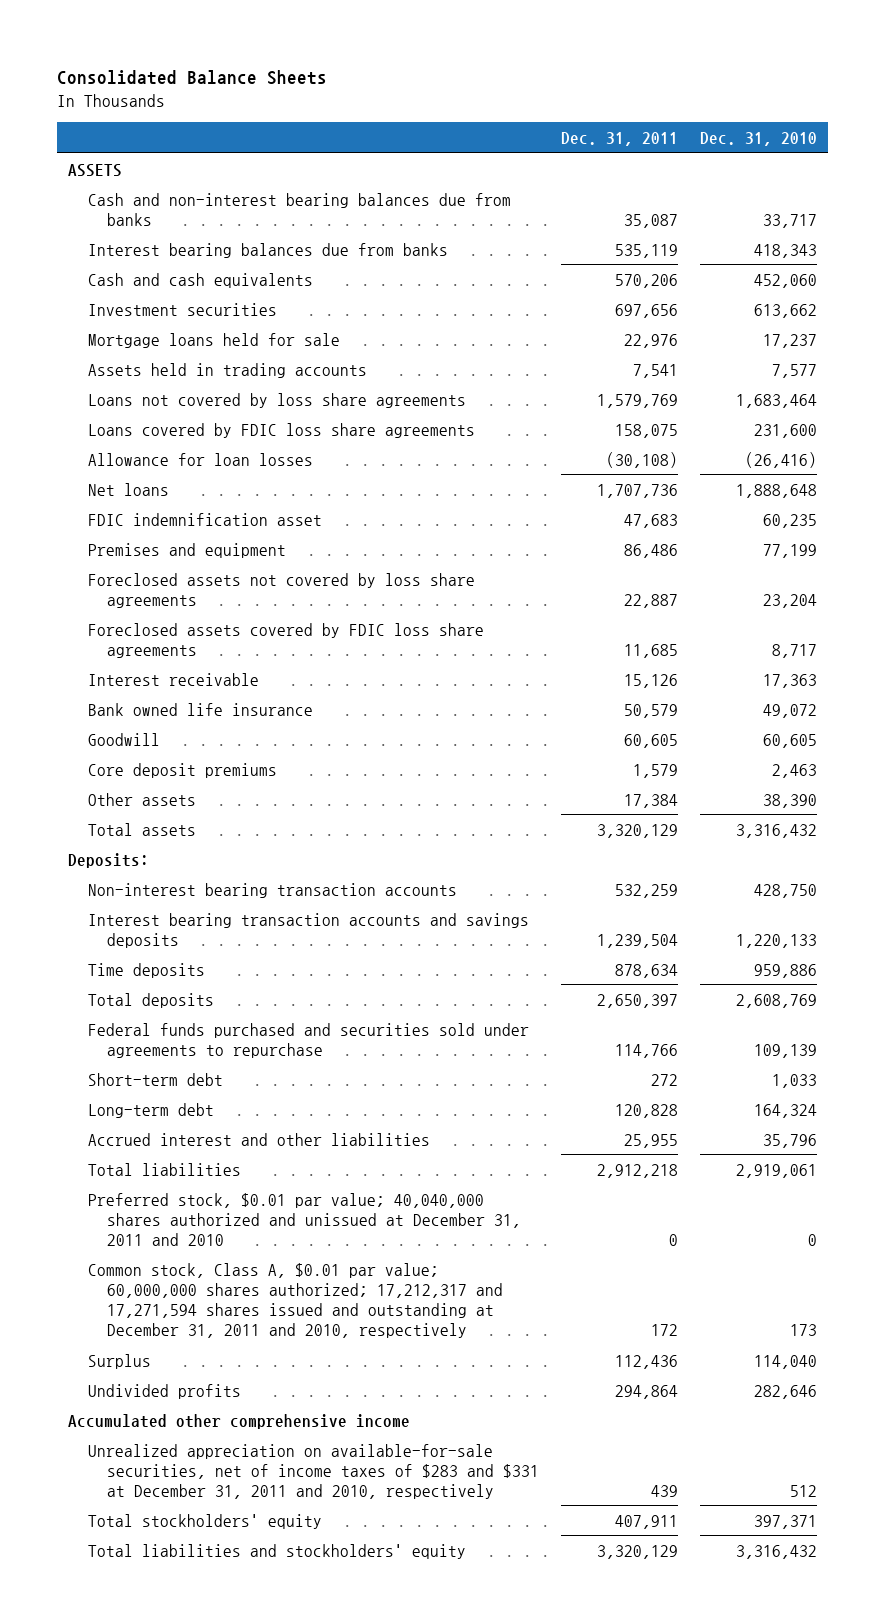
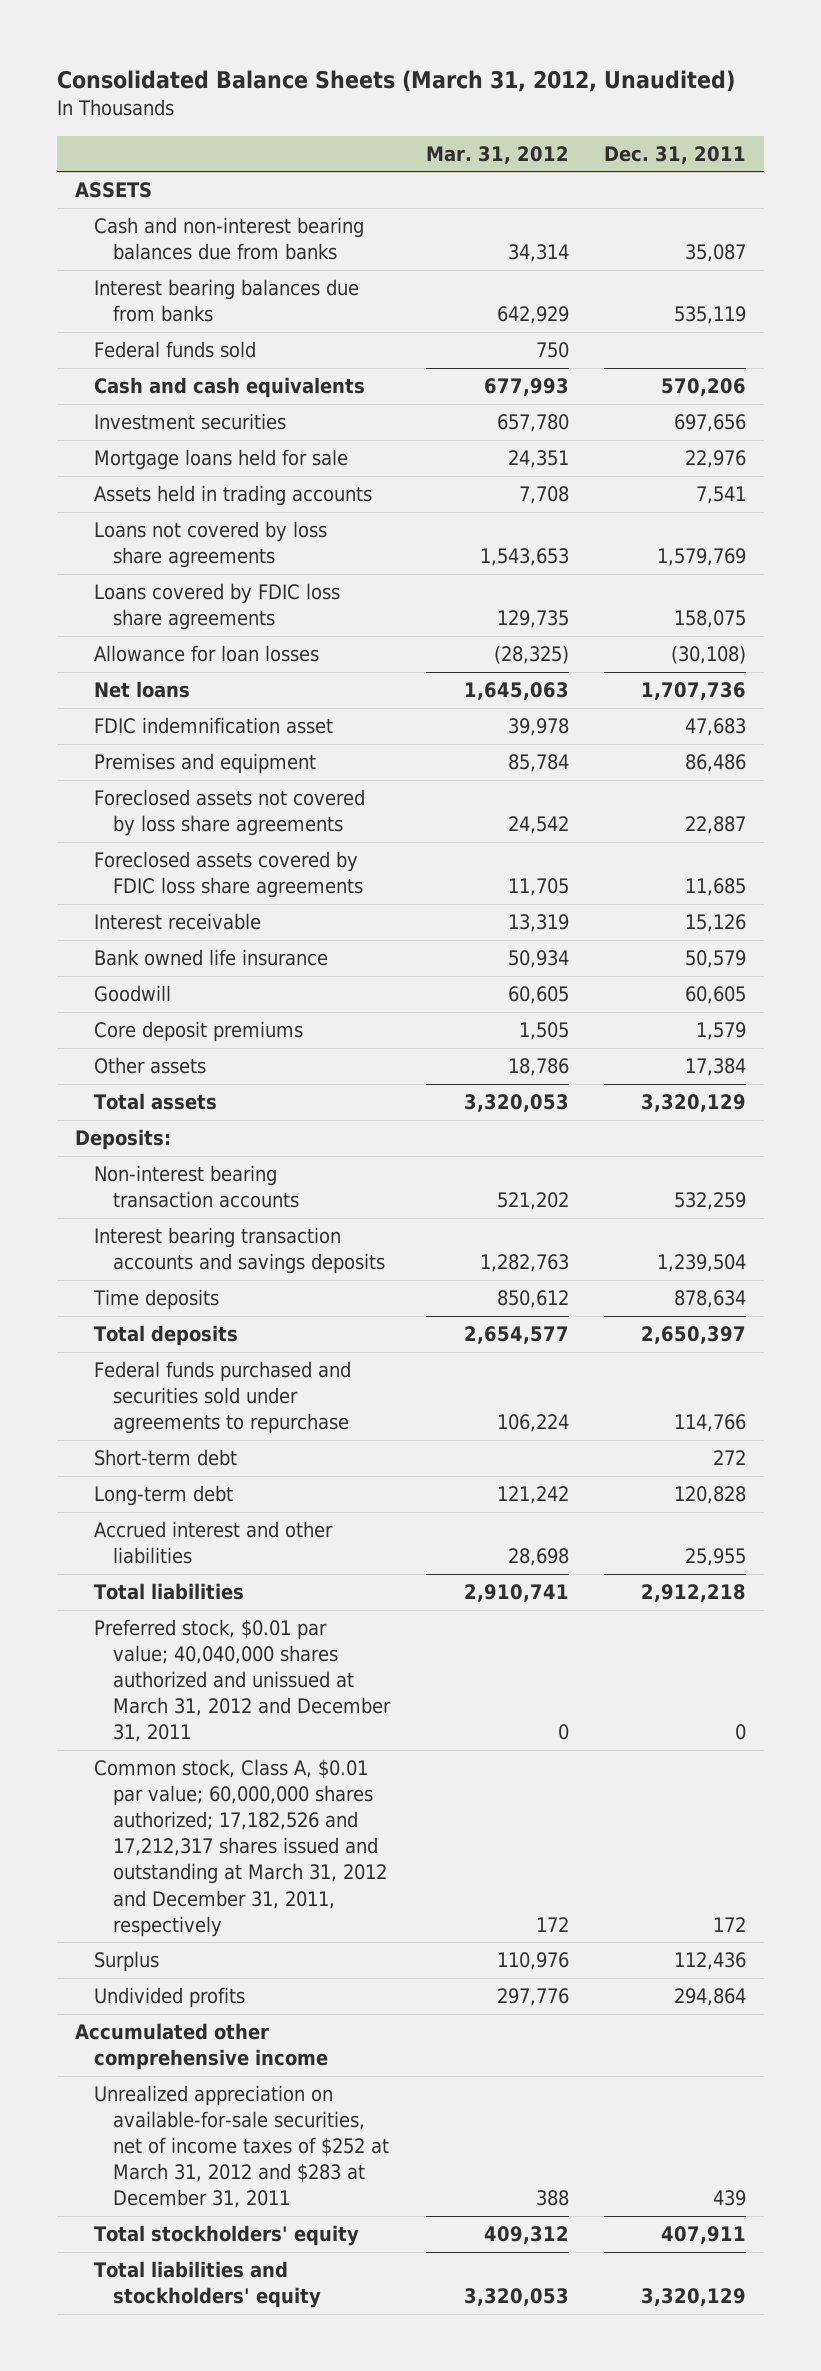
- Consolidated Balance Sheets
+ Consolidated Balance Sheets (March 31, 2012, Unaudited)
- | Dec. 31, 2011 | Dec. 31, 2010
+ | Mar. 31, 2012 | Dec. 31, 2011
+ Federal funds sold | 750 |
- Preferred stock, $0.01 par value; 40,040,000 shares authorized and unissued at December 31, 2011 and 2010 | 0 | 0
- Common stock, Class A, $0.01 par value; 60,000,000 shares authorized; 17,212,317 and 17,271,594 shares issued and outstanding at December 31, 2011 and 2010, respectively | 172 | 173
+ Preferred stock, $0.01 par value; 40,040,000 shares authorized and unissued at March 31, 2012 and December 31, 2011 | 0 | 0
+ Common stock, Class A, $0.01 par value; 60,000,000 shares authorized; 17,182,526 and 17,212,317 shares issued and outstanding at March 31, 2012 and December 31, 2011, respectively | 172 | 172
- Unrealized appreciation on available-for-sale securities, net of income taxes of $283 and $331 at December 31, 2011 and 2010, respectively | 439 | 512
+ Unrealized appreciation on available-for-sale securities, net of income taxes of $252 at March 31, 2012 and $283 at December 31, 2011 | 388 | 439

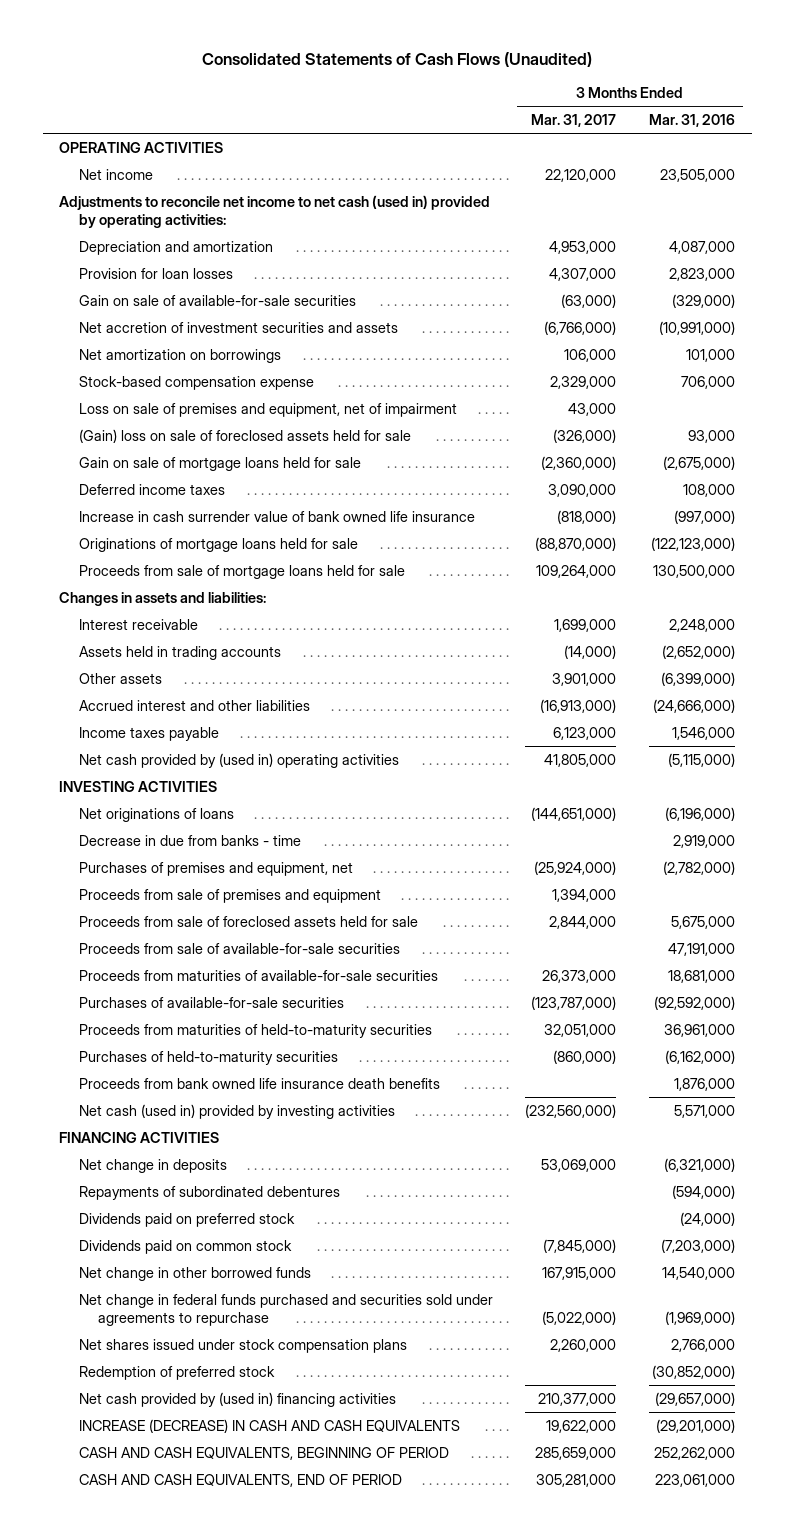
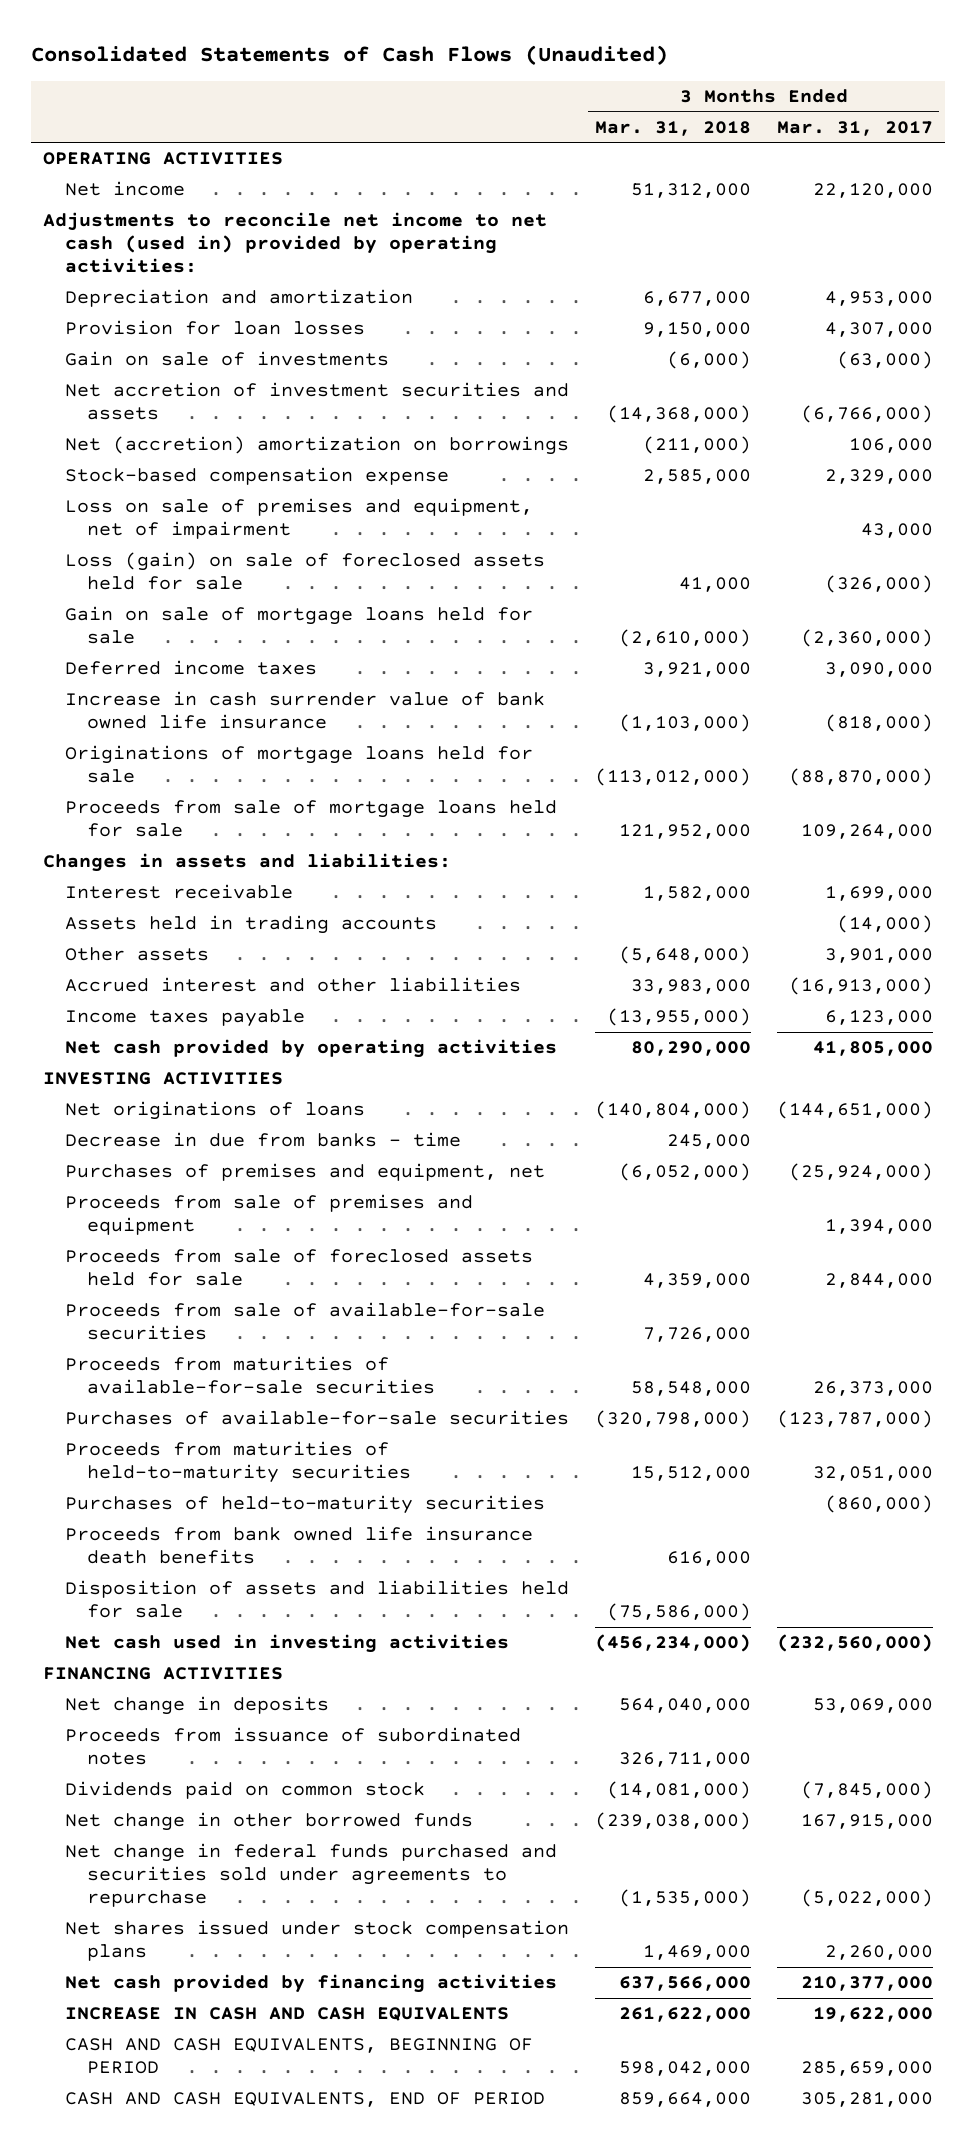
- | 3 Months Ended Mar. 31, 2017 | 3 Months Ended Mar. 31, 2016
+ | 3 Months Ended Mar. 31, 2018 | 3 Months Ended Mar. 31, 2017
- Gain on sale of available-for-sale securities | (63,000) | (329,000)
+ Gain on sale of investments | (6,000) | (63,000)
- Net amortization on borrowings | 106,000 | 101,000
+ Net (accretion) amortization on borrowings | (211,000) | 106,000
- (Gain) loss on sale of foreclosed assets held for sale | (326,000) | 93,000
+ Loss (gain) on sale of foreclosed assets held for sale | 41,000 | (326,000)
- Net cash provided by (used in) operating activities | 41,805,000 | (5,115,000)
+ Net cash provided by operating activities | 80,290,000 | 41,805,000
- Net cash (used in) provided by investing activities | (232,560,000) | 5,571,000
+ Disposition of assets and liabilities held for sale | (75,586,000) |
+ Net cash used in investing activities | (456,234,000) | (232,560,000)
- Repayments of subordinated debentures | | (594,000)
- Dividends paid on preferred stock | | (24,000)
+ Proceeds from issuance of subordinated notes | 326,711,000 |
- Redemption of preferred stock | | (30,852,000)
- Net cash provided by (used in) financing activities | 210,377,000 | (29,657,000)
- INCREASE (DECREASE) IN CASH AND CASH EQUIVALENTS | 19,622,000 | (29,201,000)
+ Net cash provided by financing activities | 637,566,000 | 210,377,000
+ INCREASE IN CASH AND CASH EQUIVALENTS | 261,622,000 | 19,622,000

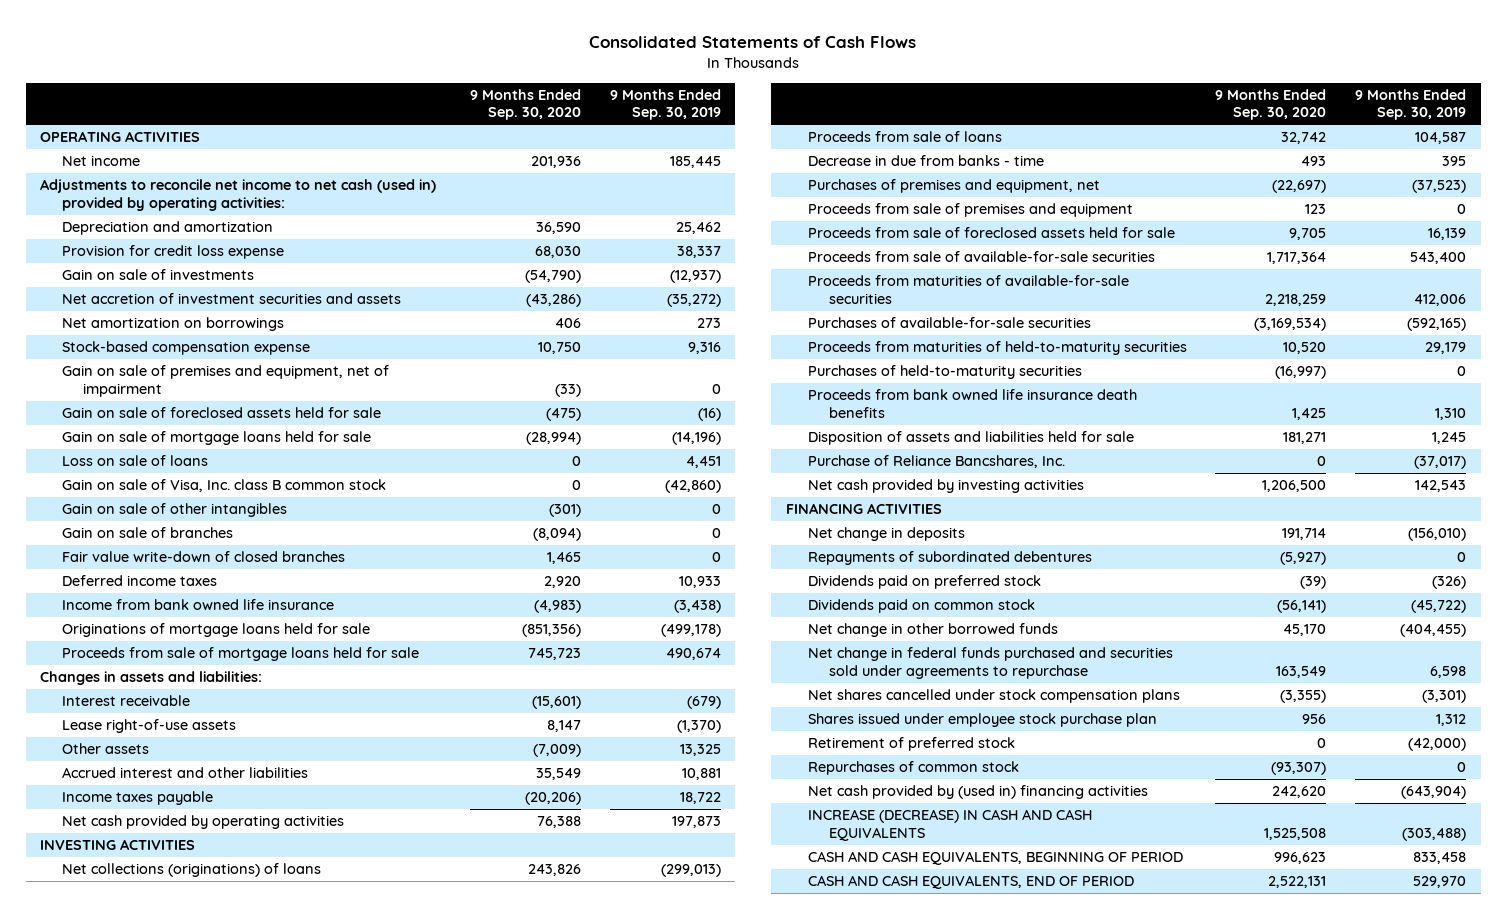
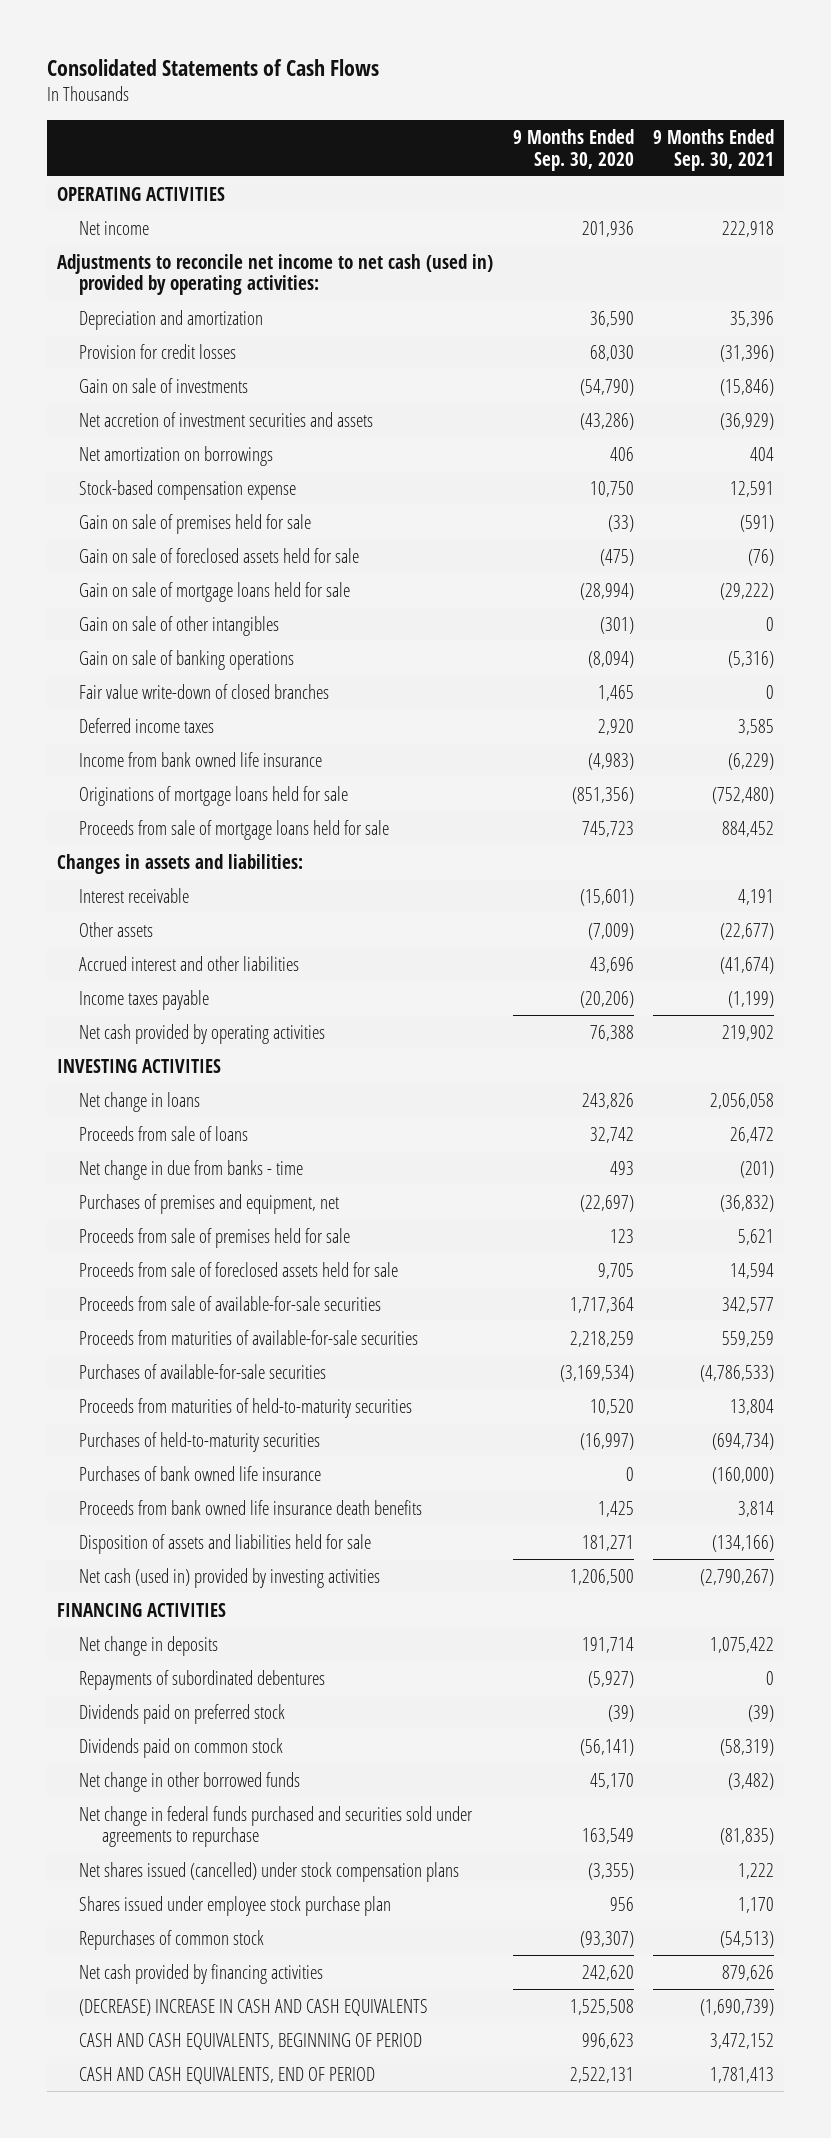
- | 9 Months Ended Sep. 30, 2020 | 9 Months Ended Sep. 30, 2019
+ | 9 Months Ended Sep. 30, 2020 | 9 Months Ended Sep. 30, 2021
- Provision for credit loss expense | 68,030 | 38,337
+ Provision for credit losses | 68,030 | (31,396)
- Gain on sale of premises and equipment, net of impairment | (33) | 0
+ Gain on sale of premises held for sale | (33) | (591)
- Loss on sale of loans | 0 | 4,451
- Gain on sale of Visa, Inc. class B common stock | 0 | (42,860)
- Gain on sale of branches | (8,094) | 0
+ Gain on sale of banking operations | (8,094) | (5,316)
- Lease right-of-use assets | 8,147 | (1,370)
- Accrued interest and other liabilities | 35,549 | 10,881
+ Accrued interest and other liabilities | 43,696 | (41,674)
- Net collections (originations) of loans | 243,826 | (299,013)
+ Net change in loans | 243,826 | 2,056,058
- Decrease in due from banks - time | 493 | 395
+ Net change in due from banks - time | 493 | (201)
- Proceeds from sale of premises and equipment | 123 | 0
+ Proceeds from sale of premises held for sale | 123 | 5,621
+ Purchases of bank owned life insurance | 0 | (160,000)
- Purchase of Reliance Bancshares, Inc. | 0 | (37,017)
- Net cash provided by investing activities | 1,206,500 | 142,543
+ Net cash (used in) provided by investing activities | 1,206,500 | (2,790,267)
- Net shares cancelled under stock compensation plans | (3,355) | (3,301)
+ Net shares issued (cancelled) under stock compensation plans | (3,355) | 1,222
- Retirement of preferred stock | 0 | (42,000)
- Net cash provided by (used in) financing activities | 242,620 | (643,904)
- INCREASE (DECREASE) IN CASH AND CASH EQUIVALENTS | 1,525,508 | (303,488)
+ Net cash provided by financing activities | 242,620 | 879,626
+ (DECREASE) INCREASE IN CASH AND CASH EQUIVALENTS | 1,525,508 | (1,690,739)

